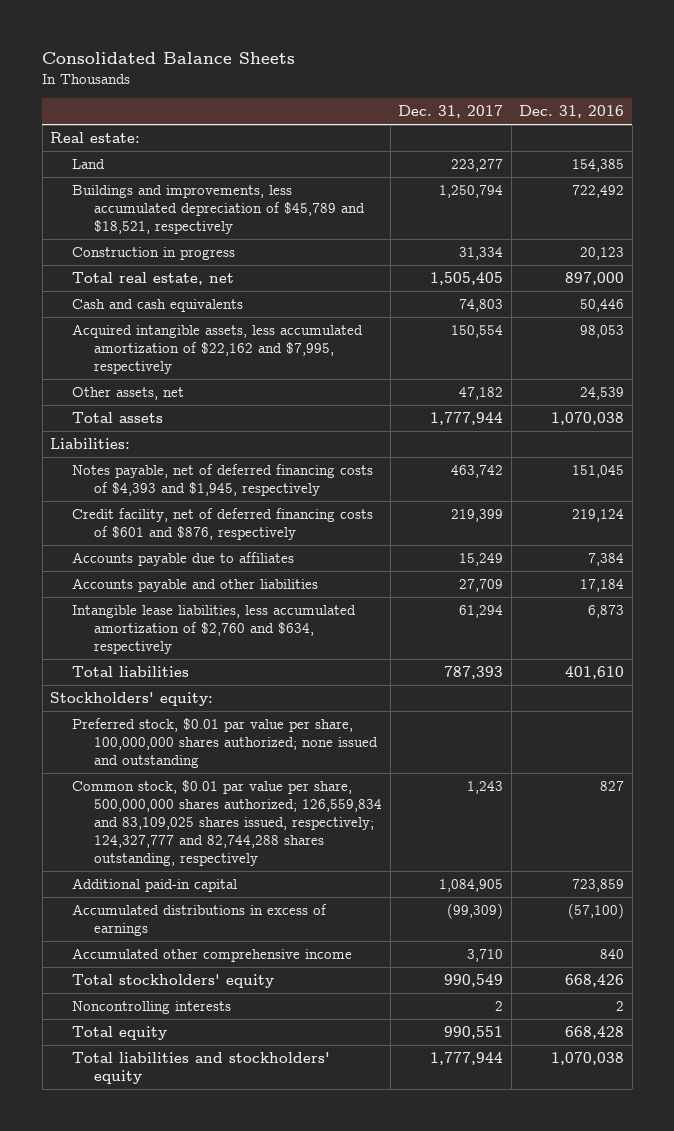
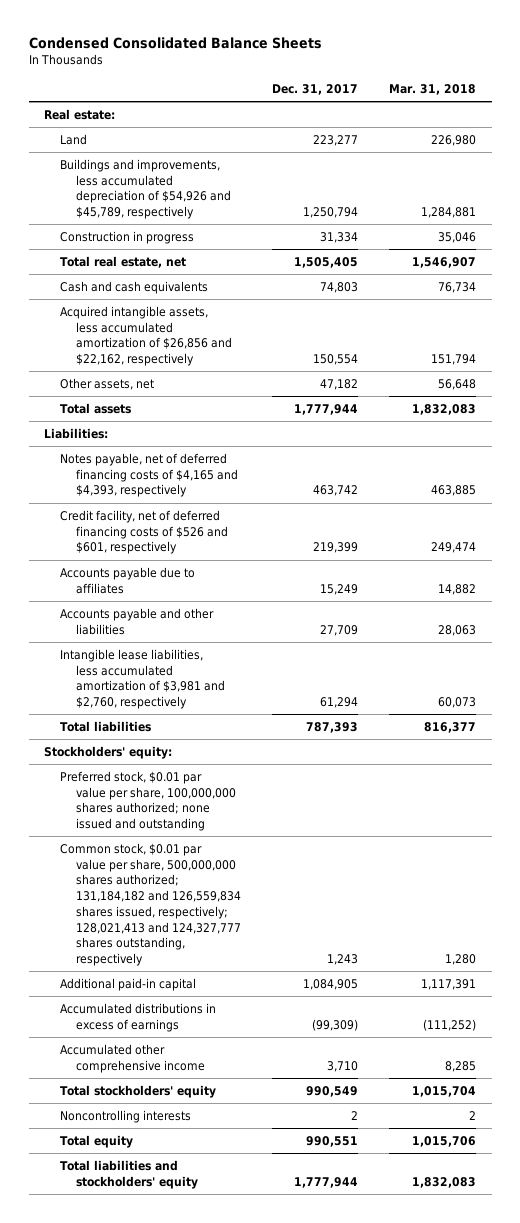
- Consolidated Balance Sheets
+ Condensed Consolidated Balance Sheets
- | Dec. 31, 2017 | Dec. 31, 2016
+ | Dec. 31, 2017 | Mar. 31, 2018
- Buildings and improvements, less accumulated depreciation of $45,789 and $18,521, respectively | 1,250,794 | 722,492
+ Buildings and improvements, less accumulated depreciation of $54,926 and $45,789, respectively | 1,250,794 | 1,284,881
- Acquired intangible assets, less accumulated amortization of $22,162 and $7,995, respectively | 150,554 | 98,053
+ Acquired intangible assets, less accumulated amortization of $26,856 and $22,162, respectively | 150,554 | 151,794
- Notes payable, net of deferred financing costs of $4,393 and $1,945, respectively | 463,742 | 151,045
- Credit facility, net of deferred financing costs of $601 and $876, respectively | 219,399 | 219,124
+ Notes payable, net of deferred financing costs of $4,165 and $4,393, respectively | 463,742 | 463,885
+ Credit facility, net of deferred financing costs of $526 and $601, respectively | 219,399 | 249,474
- Intangible lease liabilities, less accumulated amortization of $2,760 and $634, respectively | 61,294 | 6,873
+ Intangible lease liabilities, less accumulated amortization of $3,981 and $2,760, respectively | 61,294 | 60,073
- Common stock, $0.01 par value per share, 500,000,000 shares authorized; 126,559,834 and 83,109,025 shares issued, respectively; 124,327,777 and 82,744,288 shares outstanding, respectively | 1,243 | 827
+ Common stock, $0.01 par value per share, 500,000,000 shares authorized; 131,184,182 and 126,559,834 shares issued, respectively; 128,021,413 and 124,327,777 shares outstanding, respectively | 1,243 | 1,280

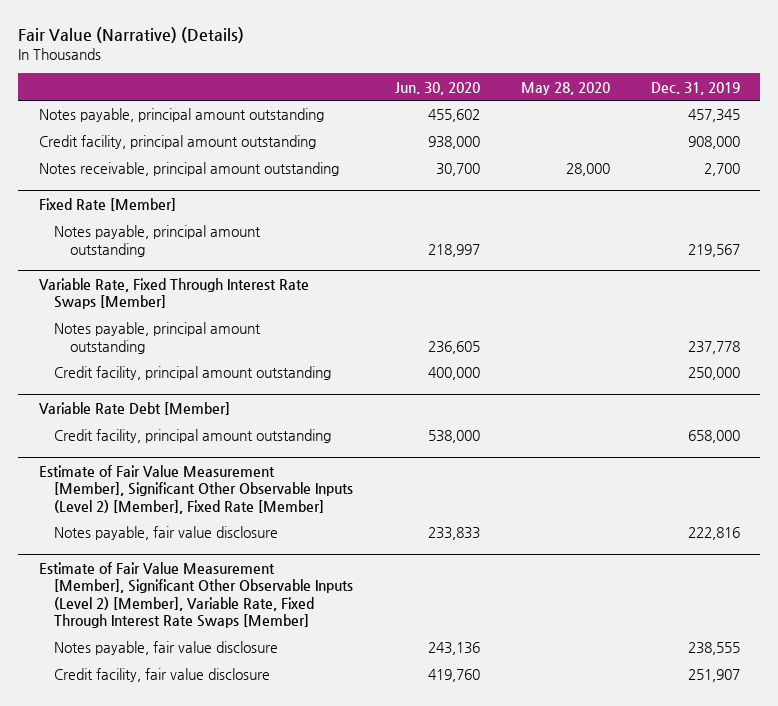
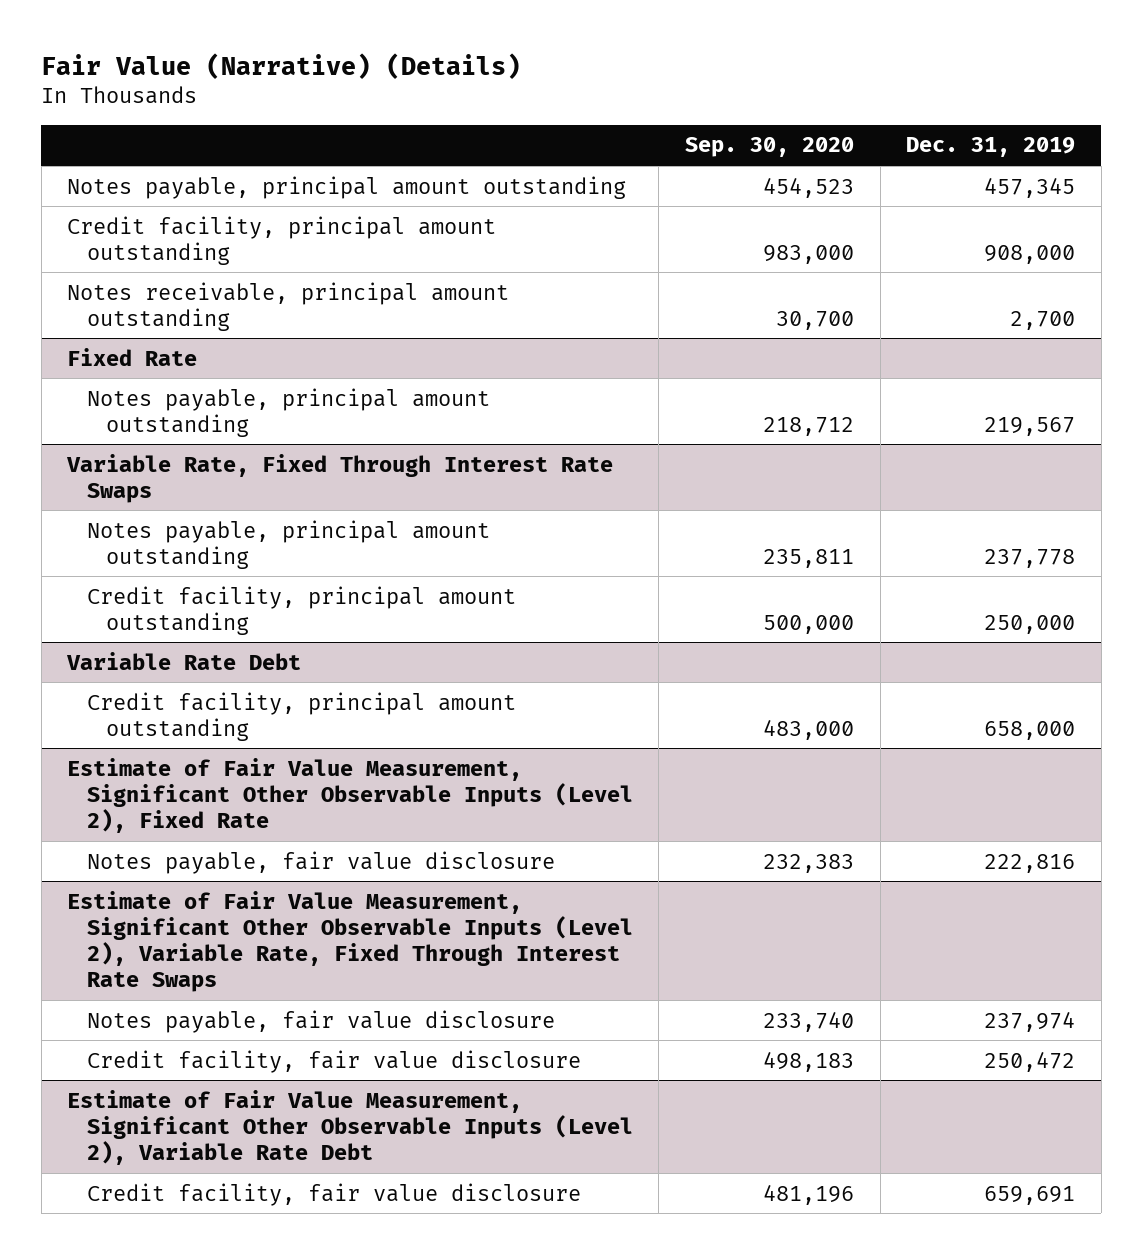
- | Jun. 30, 2020 | May 28, 2020 | Dec. 31, 2019
+ | Sep. 30, 2020 | Dec. 31, 2019
- Fixed Rate [Member]
+ Fixed Rate
- Variable Rate, Fixed Through Interest Rate Swaps [Member]
+ Variable Rate, Fixed Through Interest Rate Swaps
- Variable Rate Debt [Member]
+ Variable Rate Debt
- Estimate of Fair Value Measurement [Member], Significant Other Observable Inputs (Level 2) [Member], Fixed Rate [Member]
+ Estimate of Fair Value Measurement, Significant Other Observable Inputs (Level 2), Fixed Rate
- Estimate of Fair Value Measurement [Member], Significant Other Observable Inputs (Level 2) [Member], Variable Rate, Fixed Through Interest Rate Swaps [Member]
- Notes payable, fair value disclosure | 243,136 | | 238,555
- Credit facility, fair value disclosure | 419,760 | | 251,907
+ Estimate of Fair Value Measurement, Significant Other Observable Inputs (Level 2), Variable Rate, Fixed Through Interest Rate Swaps
+ Notes payable, fair value disclosure | 233,740 | 237,974
+ Credit facility, fair value disclosure | 498,183 | 250,472
+ Estimate of Fair Value Measurement, Significant Other Observable Inputs (Level 2), Variable Rate Debt
+ Credit facility, fair value disclosure | 481,196 | 659,691

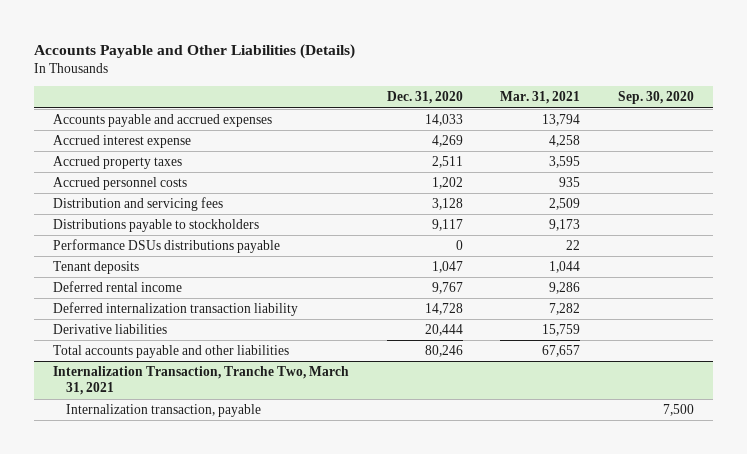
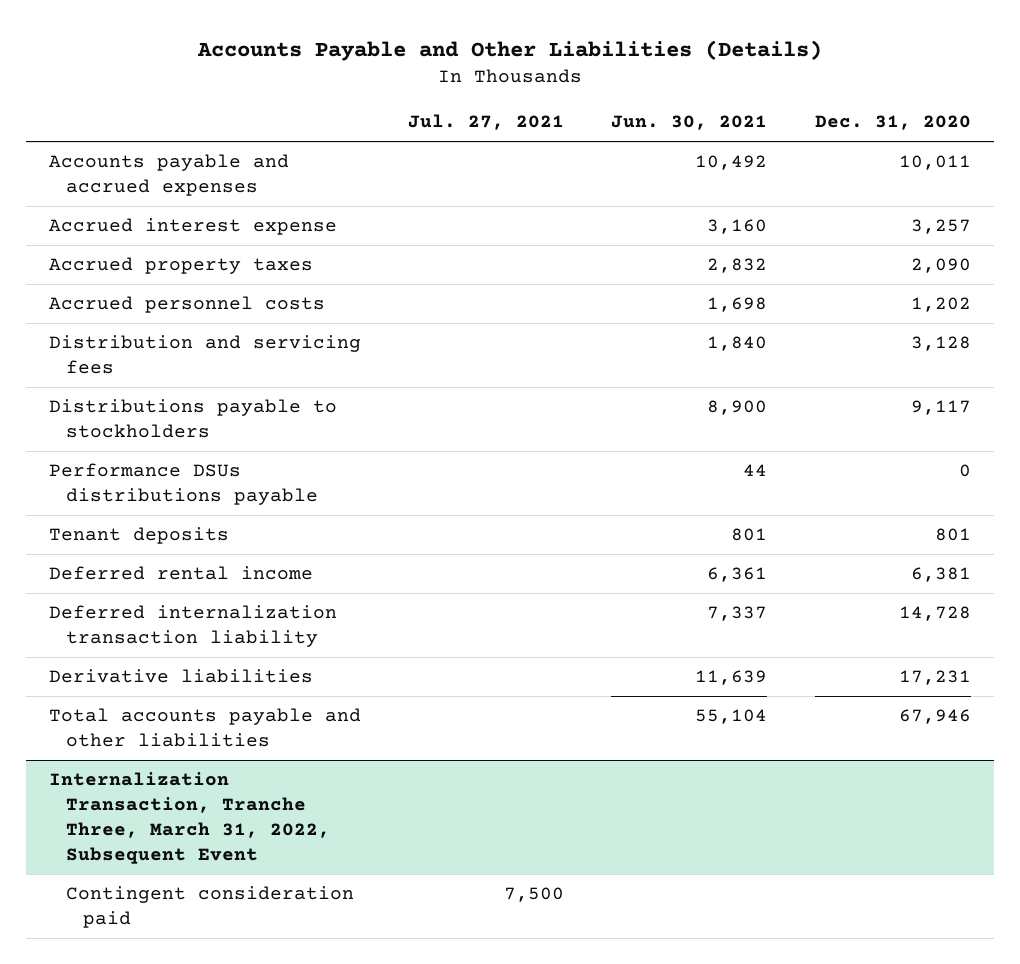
- | Dec. 31, 2020 | Mar. 31, 2021 | Sep. 30, 2020
+ | Jul. 27, 2021 | Jun. 30, 2021 | Dec. 31, 2020
- Accounts payable and accrued expenses | 14,033 | 13,794 |
- Accrued interest expense | 4,269 | 4,258 |
- Accrued property taxes | 2,511 | 3,595 |
+ Accounts payable and accrued expenses | | 10,492 | 10,011
+ Accrued interest expense | | 3,160 | 3,257
+ Accrued property taxes | | 2,832 | 2,090
- Tenant deposits | 1,047 | 1,044 |
- Deferred rental income | 9,767 | 9,286 |
+ Tenant deposits | | 801 | 801
+ Deferred rental income | | 6,361 | 6,381
- Derivative liabilities | 20,444 | 15,759 |
- Total accounts payable and other liabilities | 80,246 | 67,657 |
- Internalization Transaction, Tranche Two, March 31, 2021
- Internalization transaction, payable | | | 7,500
+ Derivative liabilities | | 11,639 | 17,231
+ Total accounts payable and other liabilities | | 55,104 | 67,946
+ Internalization Transaction, Tranche Three, March 31, 2022, Subsequent Event
+ Contingent consideration paid | 7,500 | |

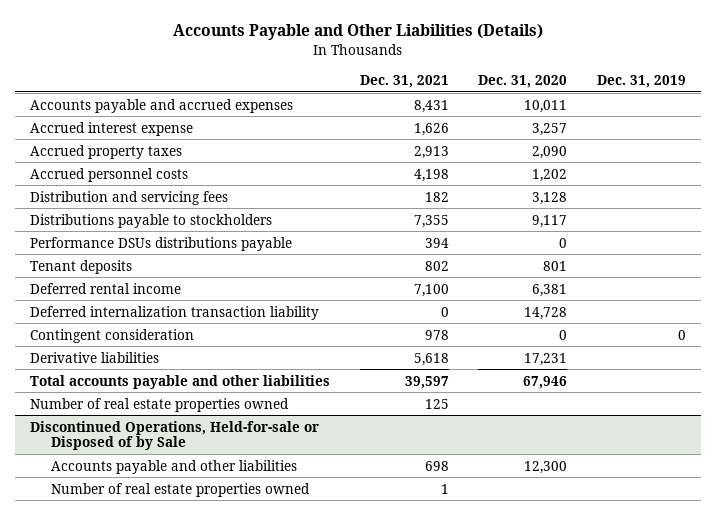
- | Jul. 27, 2021 | Jun. 30, 2021 | Dec. 31, 2020
+ | Dec. 31, 2021 | Dec. 31, 2020 | Dec. 31, 2019
+ Contingent consideration | 978 | 0 | 0
- Internalization Transaction, Tranche Three, March 31, 2022, Subsequent Event
- Contingent consideration paid | 7,500 | |
+ Number of real estate properties owned | 125 | |
+ Discontinued Operations, Held-for-sale or Disposed of by Sale
+ Accounts payable and other liabilities | 698 | 12,300 |
+ Number of real estate properties owned | 1 | |

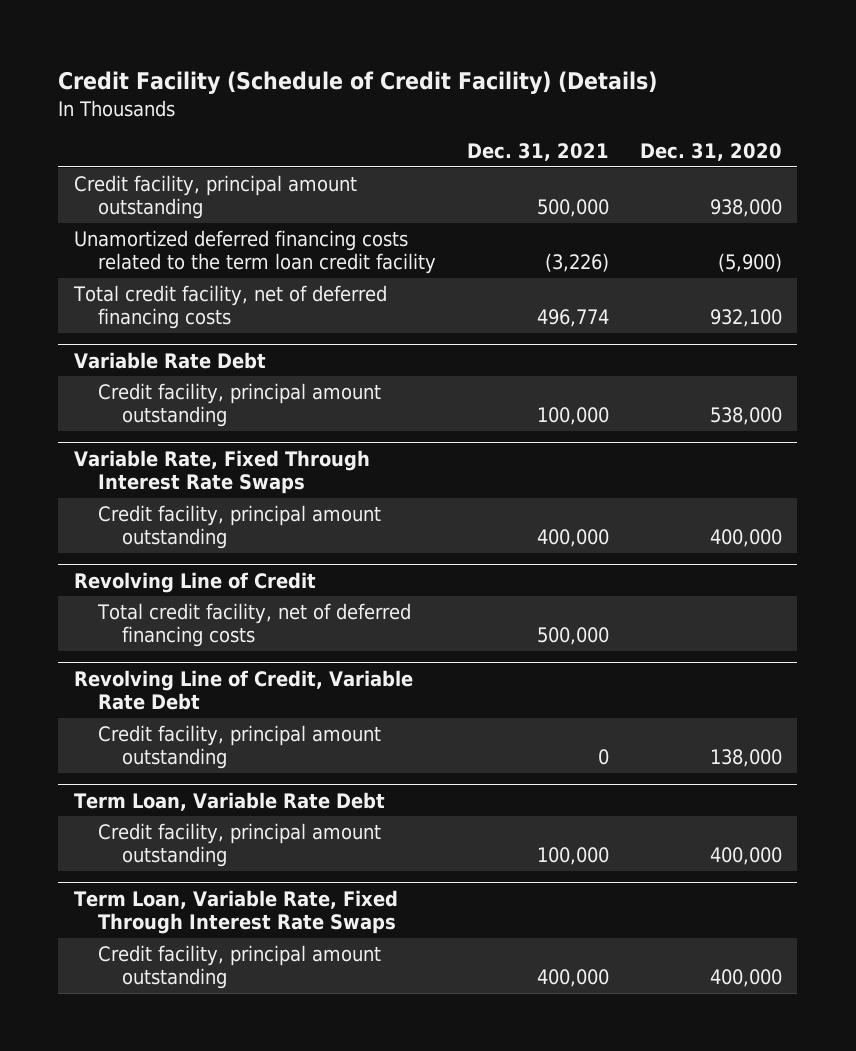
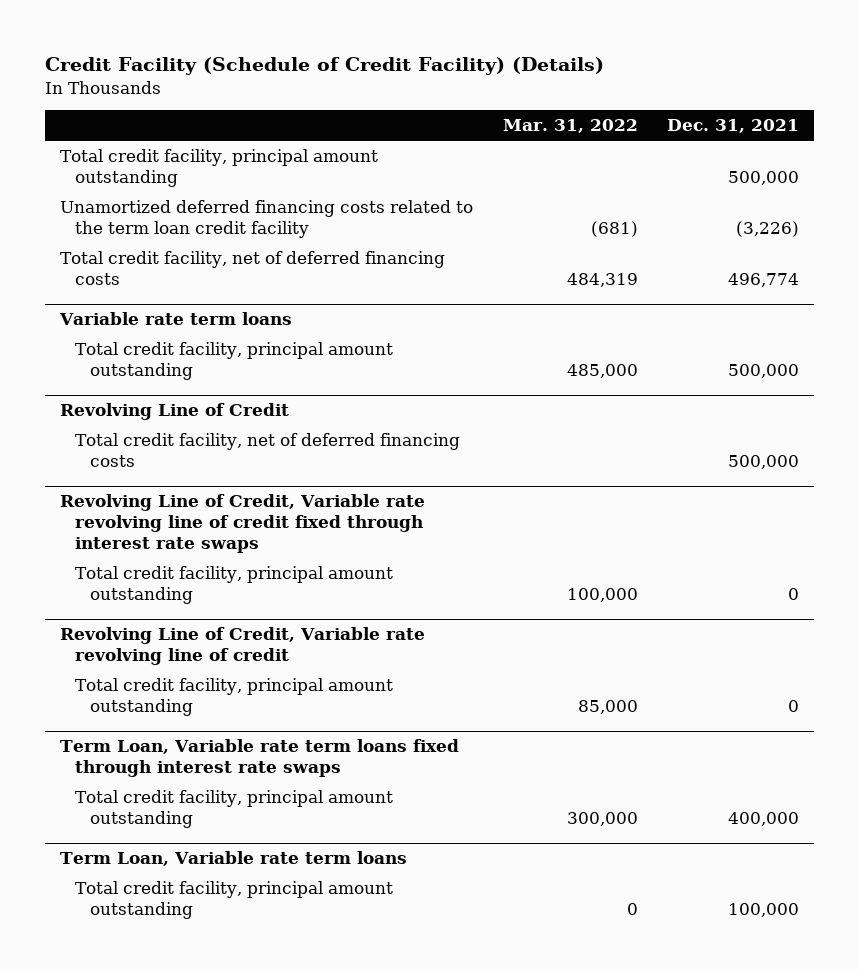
- | Dec. 31, 2021 | Dec. 31, 2020
+ | Mar. 31, 2022 | Dec. 31, 2021
- Credit facility, principal amount outstanding | 500,000 | 938,000
+ Total credit facility, principal amount outstanding | | 500,000
- Variable Rate Debt
- Credit facility, principal amount outstanding | 100,000 | 538,000
- Variable Rate, Fixed Through Interest Rate Swaps
- Credit facility, principal amount outstanding | 400,000 | 400,000
+ Variable rate term loans
+ Total credit facility, principal amount outstanding | 485,000 | 500,000
- Revolving Line of Credit, Variable Rate Debt
- Credit facility, principal amount outstanding | 0 | 138,000
- Term Loan, Variable Rate Debt
- Credit facility, principal amount outstanding | 100,000 | 400,000
- Term Loan, Variable Rate, Fixed Through Interest Rate Swaps
- Credit facility, principal amount outstanding | 400,000 | 400,000
+ Revolving Line of Credit, Variable rate revolving line of credit fixed through interest rate swaps
+ Total credit facility, principal amount outstanding | 100,000 | 0
+ Revolving Line of Credit, Variable rate revolving line of credit
+ Total credit facility, principal amount outstanding | 85,000 | 0
+ Term Loan, Variable rate term loans fixed through interest rate swaps
+ Total credit facility, principal amount outstanding | 300,000 | 400,000
+ Term Loan, Variable rate term loans
+ Total credit facility, principal amount outstanding | 0 | 100,000

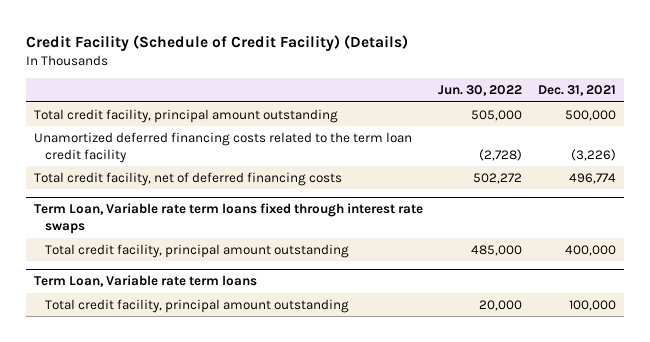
- | Mar. 31, 2022 | Dec. 31, 2021
+ | Jun. 30, 2022 | Dec. 31, 2021
- Variable rate term loans
- Total credit facility, principal amount outstanding | 485,000 | 500,000
- Revolving Line of Credit
- Total credit facility, net of deferred financing costs | | 500,000
- Revolving Line of Credit, Variable rate revolving line of credit fixed through interest rate swaps
- Total credit facility, principal amount outstanding | 100,000 | 0
- Revolving Line of Credit, Variable rate revolving line of credit
- Total credit facility, principal amount outstanding | 85,000 | 0

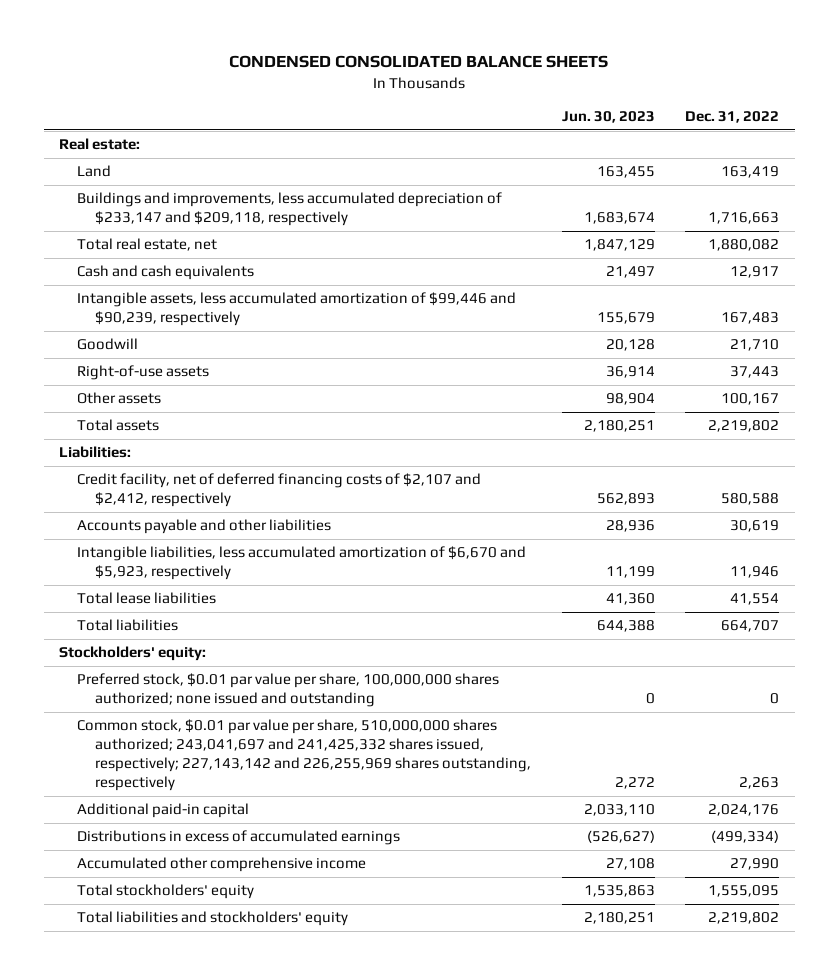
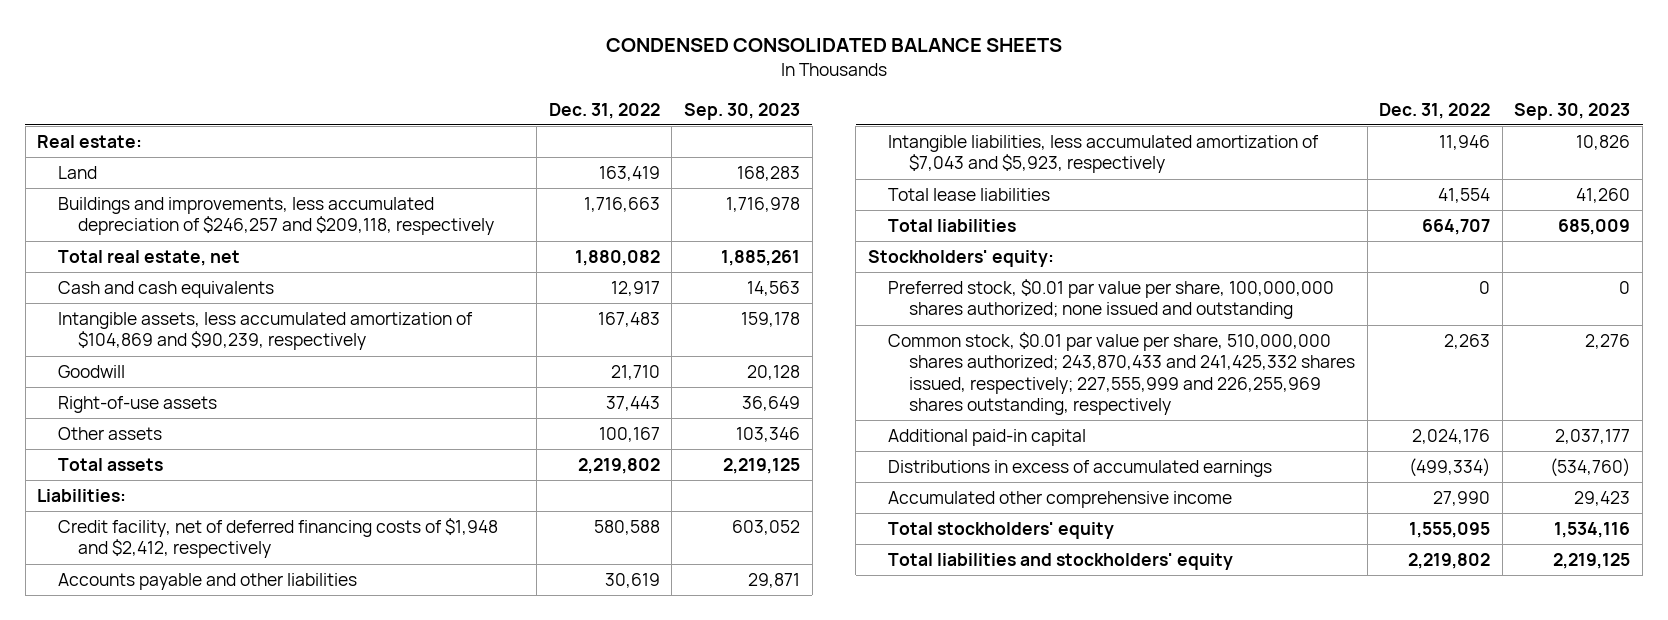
- | Jun. 30, 2023 | Dec. 31, 2022
+ | Dec. 31, 2022 | Sep. 30, 2023
- Buildings and improvements, less accumulated depreciation of $233,147 and $209,118, respectively | 1,683,674 | 1,716,663
+ Buildings and improvements, less accumulated depreciation of $246,257 and $209,118, respectively | 1,716,663 | 1,716,978
- Intangible assets, less accumulated amortization of $99,446 and $90,239, respectively | 155,679 | 167,483
+ Intangible assets, less accumulated amortization of $104,869 and $90,239, respectively | 167,483 | 159,178
- Credit facility, net of deferred financing costs of $2,107 and $2,412, respectively | 562,893 | 580,588
+ Credit facility, net of deferred financing costs of $1,948 and $2,412, respectively | 580,588 | 603,052
- Intangible liabilities, less accumulated amortization of $6,670 and $5,923, respectively | 11,199 | 11,946
+ Intangible liabilities, less accumulated amortization of $7,043 and $5,923, respectively | 11,946 | 10,826
- Common stock, $0.01 par value per share, 510,000,000 shares authorized; 243,041,697 and 241,425,332 shares issued, respectively; 227,143,142 and 226,255,969 shares outstanding, respectively | 2,272 | 2,263
+ Common stock, $0.01 par value per share, 510,000,000 shares authorized; 243,870,433 and 241,425,332 shares issued, respectively; 227,555,999 and 226,255,969 shares outstanding, respectively | 2,263 | 2,276

